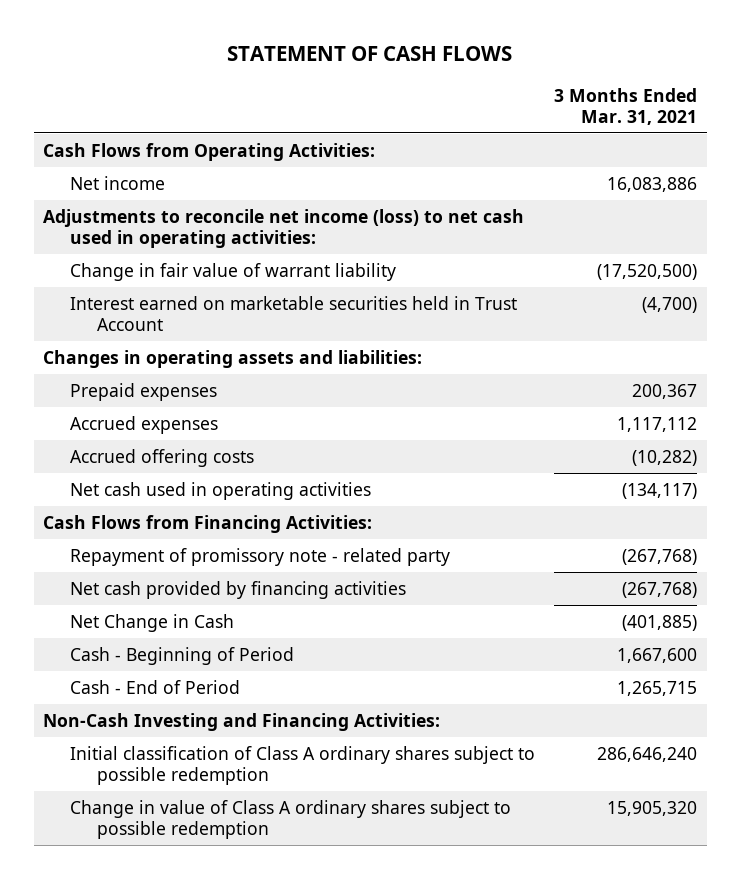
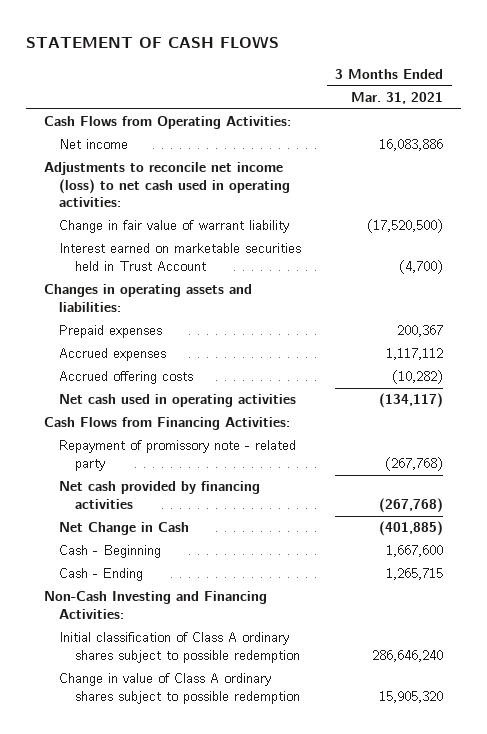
- Cash - Beginning of Period | 1,667,600
- Cash - End of Period | 1,265,715
+ Cash - Beginning | 1,667,600
+ Cash - Ending | 1,265,715

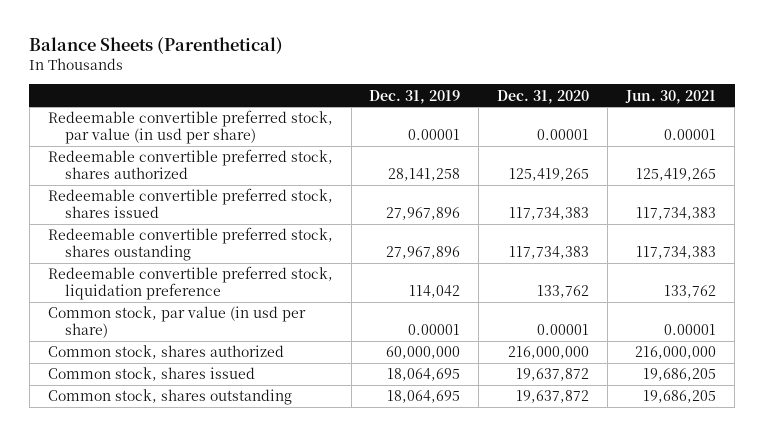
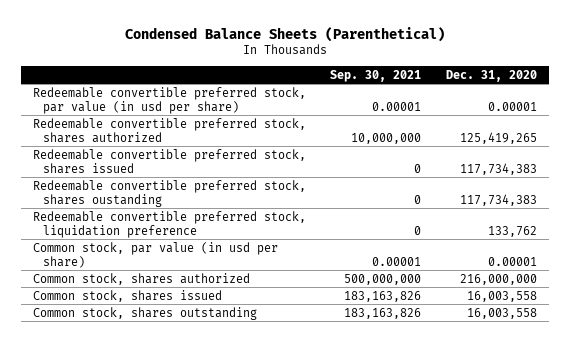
- Balance Sheets (Parenthetical)
+ Condensed Balance Sheets (Parenthetical)
- | Dec. 31, 2019 | Dec. 31, 2020 | Jun. 30, 2021
+ | Sep. 30, 2021 | Dec. 31, 2020
- Common stock, shares issued | 18,064,695 | 19,637,872 | 19,686,205
- Common stock, shares outstanding | 18,064,695 | 19,637,872 | 19,686,205
+ Common stock, shares issued | 183,163,826 | 16,003,558
+ Common stock, shares outstanding | 183,163,826 | 16,003,558

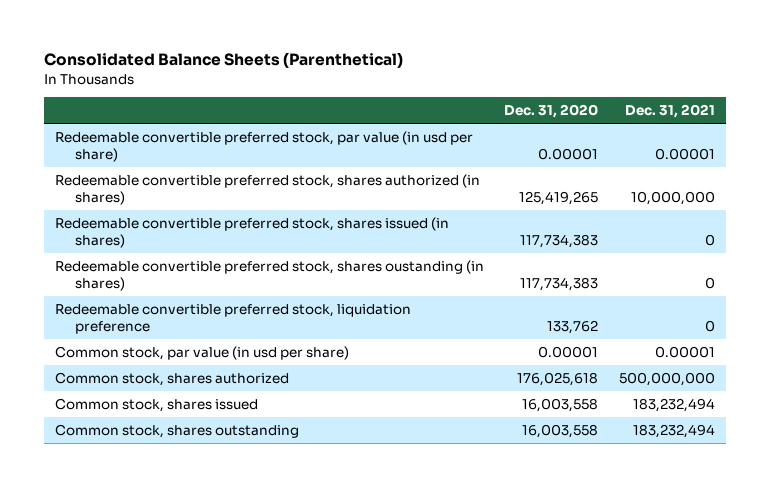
- Condensed Balance Sheets (Parenthetical)
+ Consolidated Balance Sheets (Parenthetical)
- | Sep. 30, 2021 | Dec. 31, 2020
+ | Dec. 31, 2020 | Dec. 31, 2021
- Redeemable convertible preferred stock, shares authorized | 10,000,000 | 125,419,265
- Redeemable convertible preferred stock, shares issued | 0 | 117,734,383
- Redeemable convertible preferred stock, shares oustanding | 0 | 117,734,383
+ Redeemable convertible preferred stock, shares authorized (in shares) | 125,419,265 | 10,000,000
+ Redeemable convertible preferred stock, shares issued (in shares) | 117,734,383 | 0
+ Redeemable convertible preferred stock, shares oustanding (in shares) | 117,734,383 | 0
- Common stock, shares authorized | 500,000,000 | 216,000,000
+ Common stock, shares authorized | 176,025,618 | 500,000,000

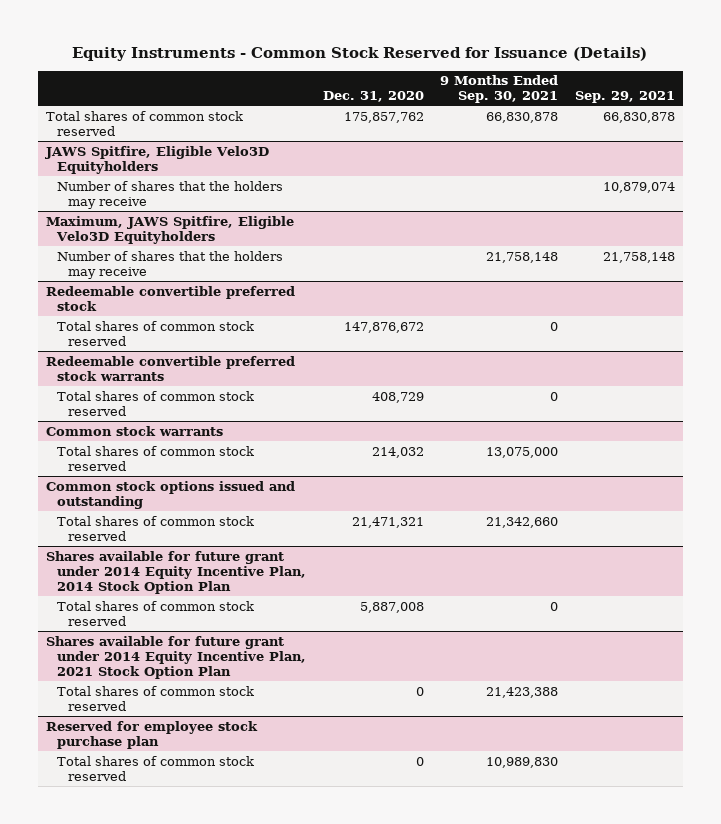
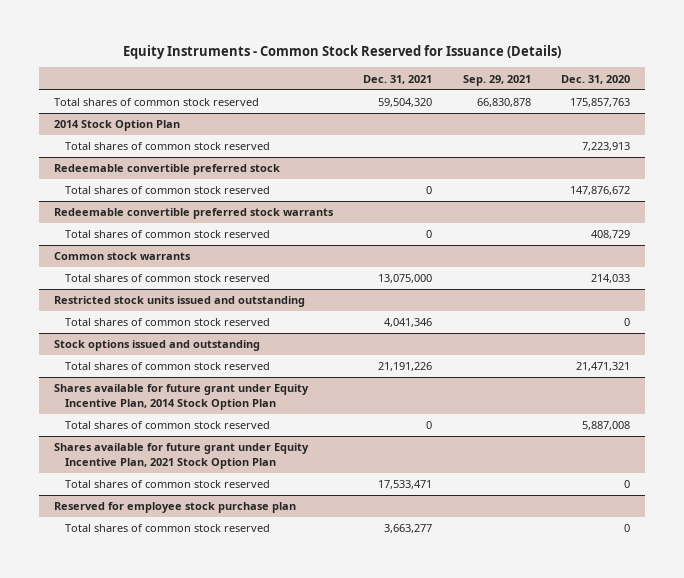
- | Dec. 31, 2020 | 9 Months Ended Sep. 30, 2021 | Sep. 29, 2021
+ | Dec. 31, 2021 | Sep. 29, 2021 | Dec. 31, 2020
- Total shares of common stock reserved | 175,857,762 | 66,830,878 | 66,830,878
- JAWS Spitfire, Eligible Velo3D Equityholders
- Number of shares that the holders may receive | | | 10,879,074
- Maximum, JAWS Spitfire, Eligible Velo3D Equityholders
- Number of shares that the holders may receive | | 21,758,148 | 21,758,148
+ Total shares of common stock reserved | 59,504,320 | 66,830,878 | 175,857,763
+ 2014 Stock Option Plan
+ Total shares of common stock reserved | | | 7,223,913
@ Common stock warrants
- Total shares of common stock reserved | 214,032 | 13,075,000 |
- Common stock options issued and outstanding
@ Common stock warrants
+ Total shares of common stock reserved | 13,075,000 | | 214,033
+ Restricted stock units issued and outstanding
+ Total shares of common stock reserved | 4,041,346 | | 0
+ Stock options issued and outstanding
- Shares available for future grant under 2014 Equity Incentive Plan, 2014 Stock Option Plan
+ Shares available for future grant under Equity Incentive Plan, 2014 Stock Option Plan
- Shares available for future grant under 2014 Equity Incentive Plan, 2021 Stock Option Plan
+ Shares available for future grant under Equity Incentive Plan, 2021 Stock Option Plan

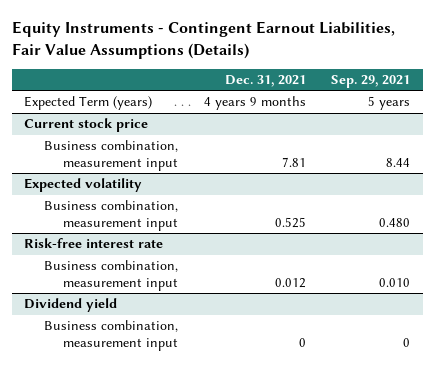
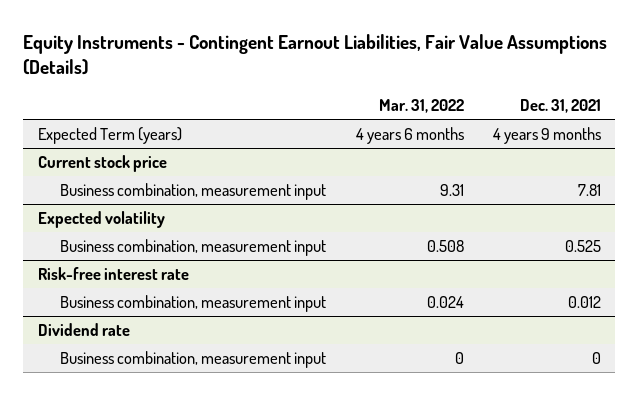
- | Dec. 31, 2021 | Sep. 29, 2021
+ | Mar. 31, 2022 | Dec. 31, 2021
- Dividend yield
+ Dividend rate

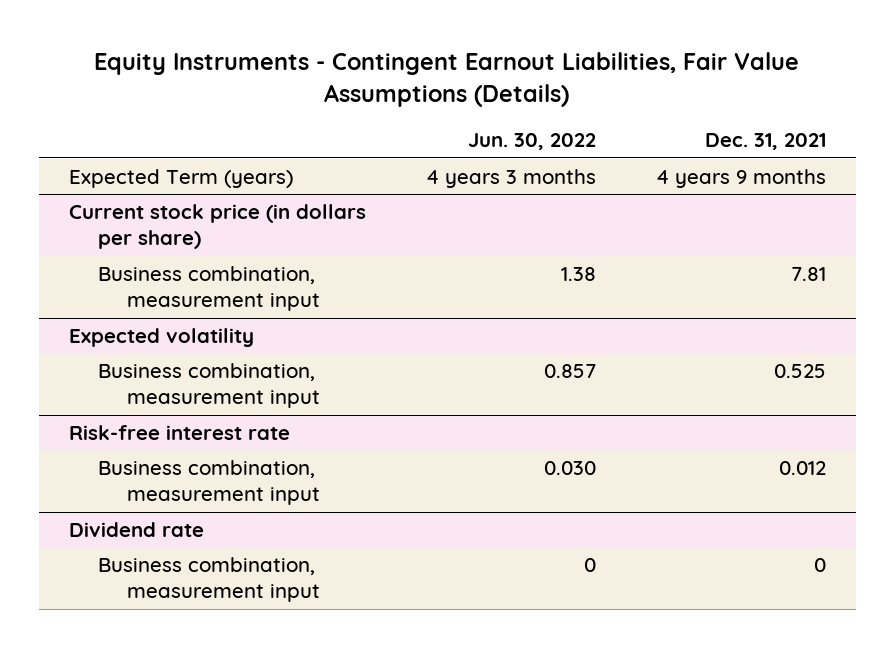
- | Mar. 31, 2022 | Dec. 31, 2021
+ | Jun. 30, 2022 | Dec. 31, 2021
- Current stock price
+ Current stock price (in dollars per share)

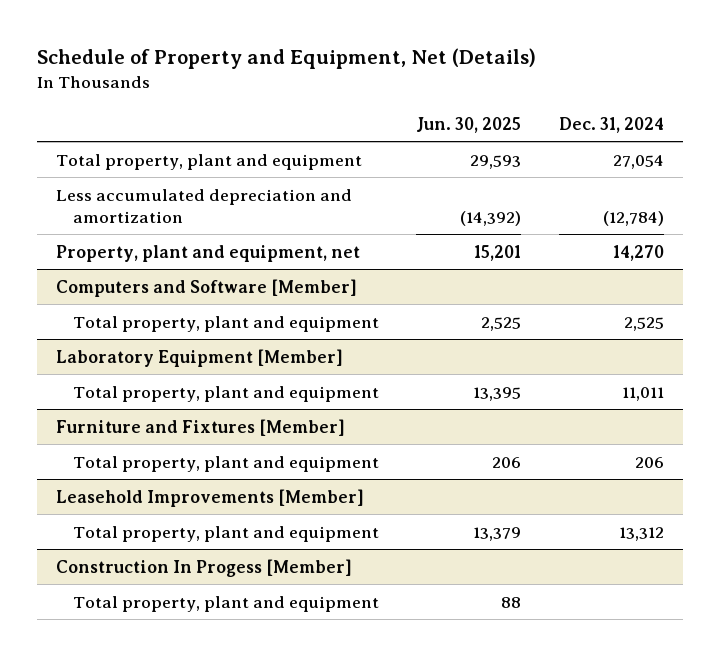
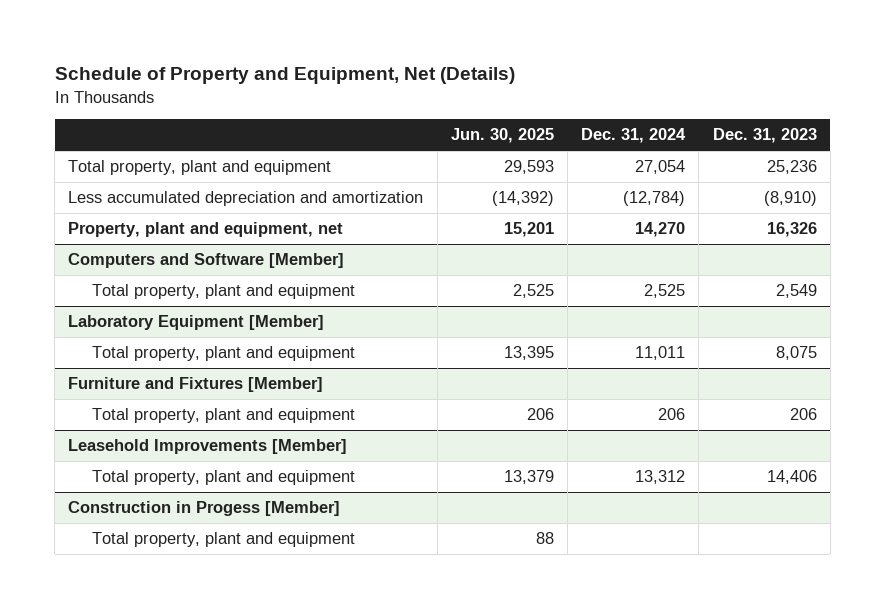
- | Jun. 30, 2025 | Dec. 31, 2024
+ | Jun. 30, 2025 | Dec. 31, 2024 | Dec. 31, 2023
- Construction In Progess [Member]
+ Construction in Progess [Member]

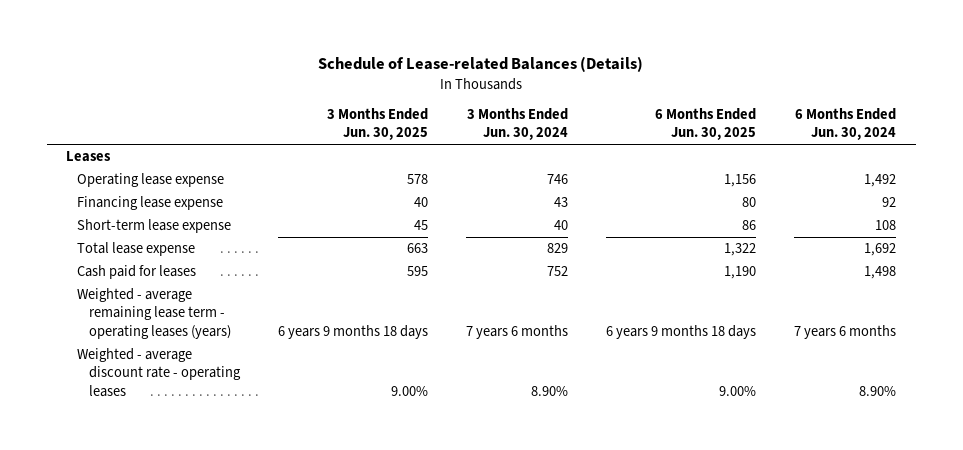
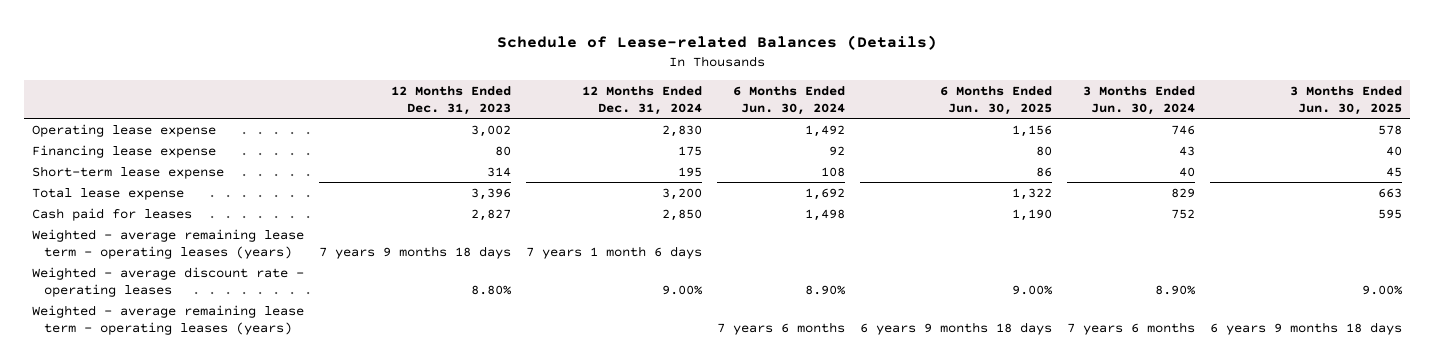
- | 3 Months Ended Jun. 30, 2025 | 3 Months Ended Jun. 30, 2024 | 6 Months Ended Jun. 30, 2025 | 6 Months Ended Jun. 30, 2024
+ | 12 Months Ended Dec. 31, 2023 | 12 Months Ended Dec. 31, 2024 | 6 Months Ended Jun. 30, 2024 | 6 Months Ended Jun. 30, 2025 | 3 Months Ended Jun. 30, 2024 | 3 Months Ended Jun. 30, 2025
- Leases
+ Weighted - average remaining lease term - operating leases (years) | 7 years 9 months 18 days | 7 years 1 month 6 days | | | |
moved down: Weighted - average remaining lease term - operating leases (years) | | | 7 years 6 months | 6 years 9 months 18 days | 7 years 6 months | 6 years 9 months 18 days

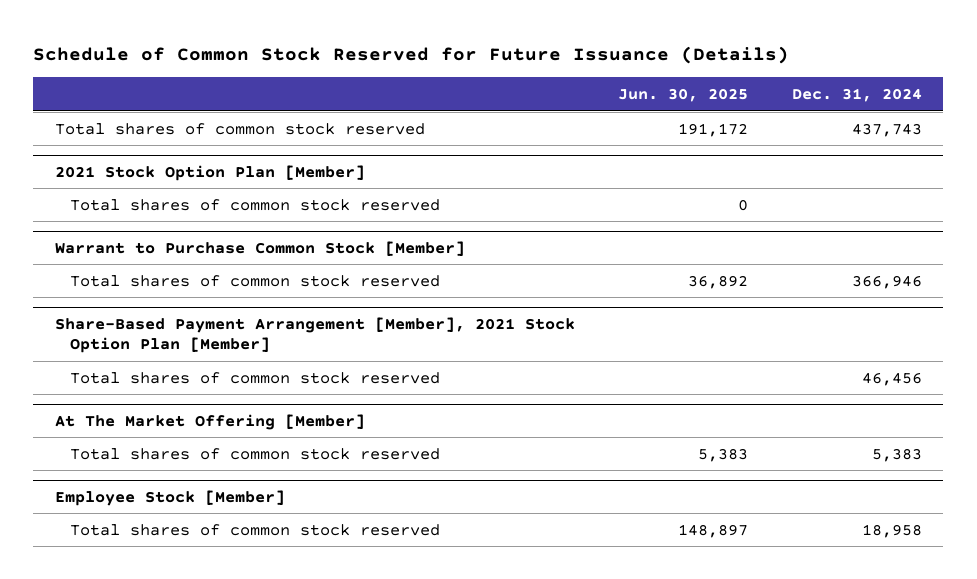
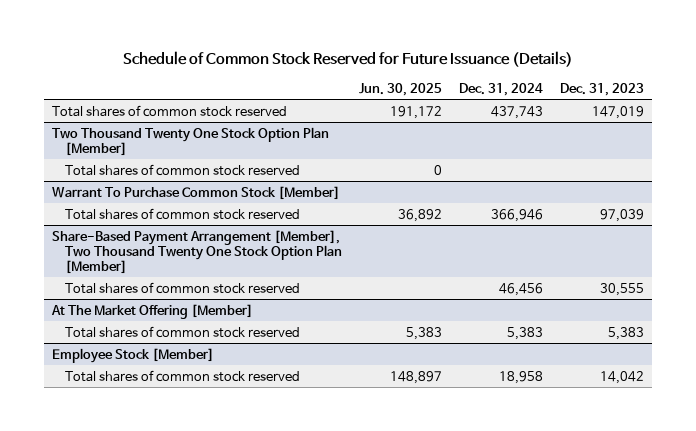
- | Jun. 30, 2025 | Dec. 31, 2024
+ | Jun. 30, 2025 | Dec. 31, 2024 | Dec. 31, 2023
- 2021 Stock Option Plan [Member]
+ Two Thousand Twenty One Stock Option Plan [Member]
- Warrant to Purchase Common Stock [Member]
+ Warrant To Purchase Common Stock [Member]
- Share-Based Payment Arrangement [Member], 2021 Stock Option Plan [Member]
+ Share-Based Payment Arrangement [Member], Two Thousand Twenty One Stock Option Plan [Member]

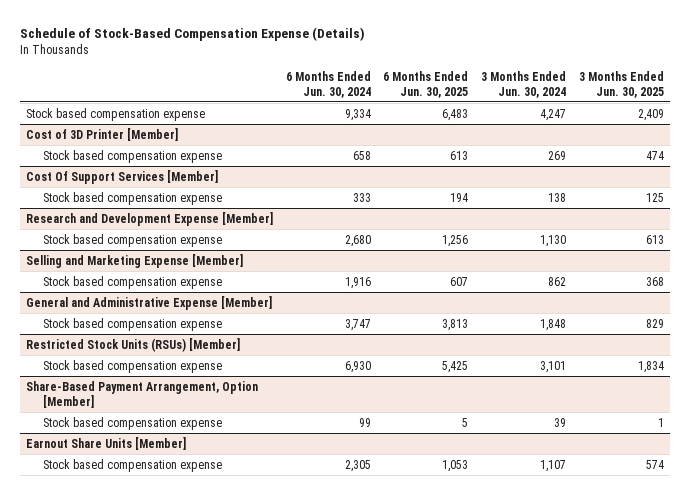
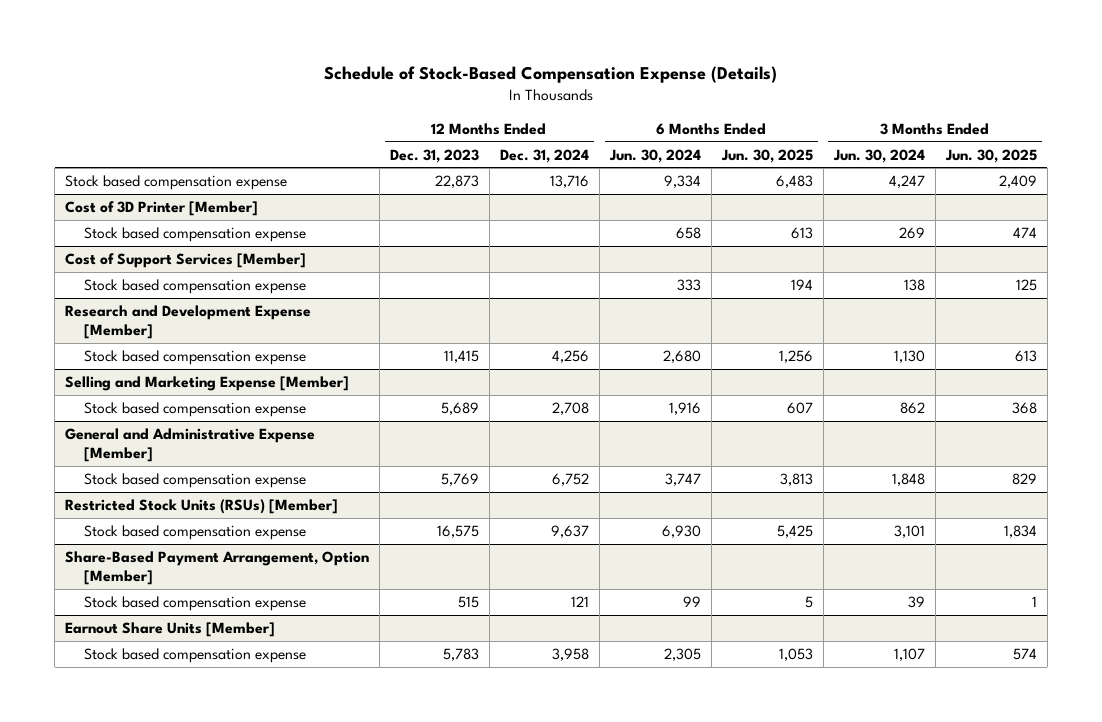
- | 6 Months Ended Jun. 30, 2024 | 6 Months Ended Jun. 30, 2025 | 3 Months Ended Jun. 30, 2024 | 3 Months Ended Jun. 30, 2025
+ | 12 Months Ended Dec. 31, 2023 | 12 Months Ended Dec. 31, 2024 | 6 Months Ended Jun. 30, 2024 | 6 Months Ended Jun. 30, 2025 | 3 Months Ended Jun. 30, 2024 | 3 Months Ended Jun. 30, 2025
- Cost Of Support Services [Member]
+ Cost of Support Services [Member]

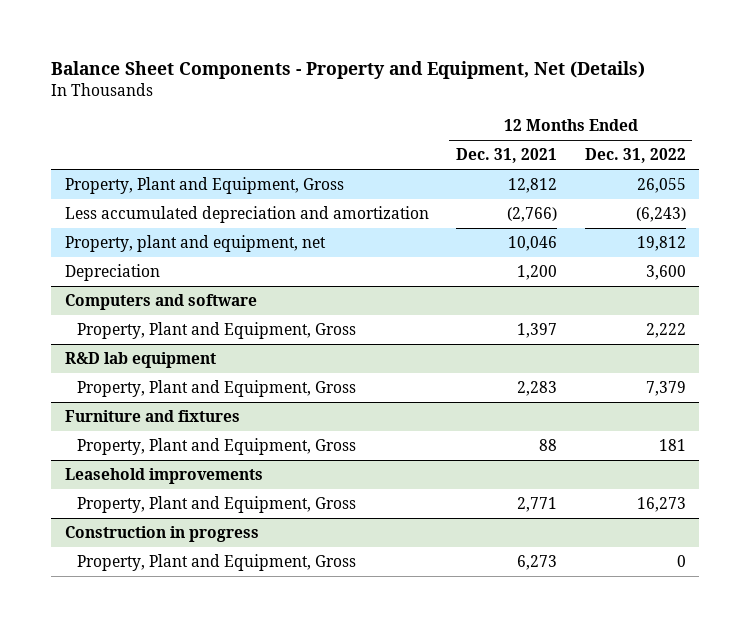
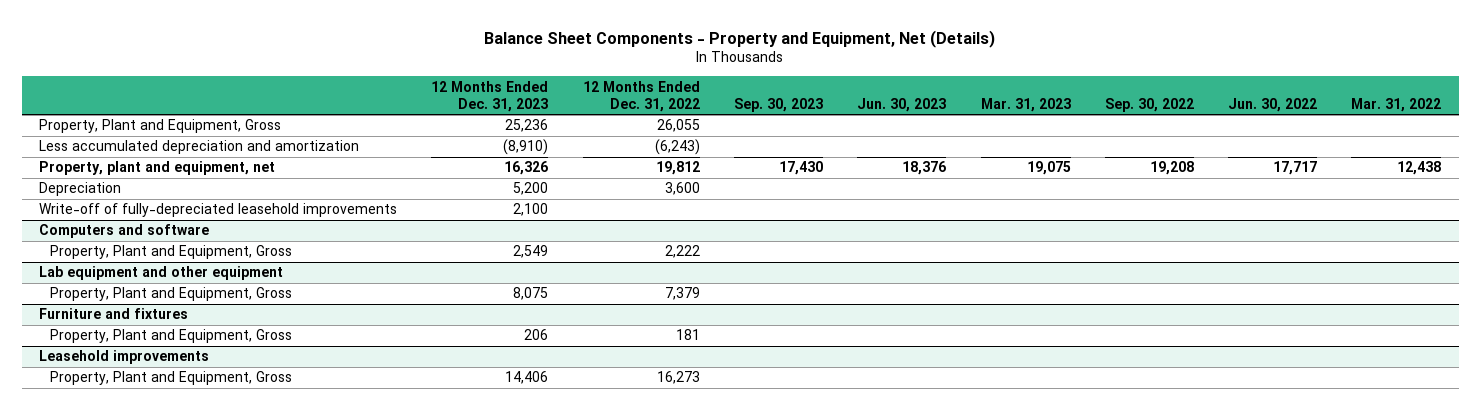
- | 12 Months Ended Dec. 31, 2021 | 12 Months Ended Dec. 31, 2022
+ | 12 Months Ended Dec. 31, 2023 | 12 Months Ended Dec. 31, 2022 | Sep. 30, 2023 | Jun. 30, 2023 | Mar. 31, 2023 | Sep. 30, 2022 | Jun. 30, 2022 | Mar. 31, 2022
+ Write-off of fully-depreciated leasehold improvements | 2,100 | | | | | | |
- R&D lab equipment
+ Lab equipment and other equipment
- Construction in progress
- Property, Plant and Equipment, Gross | 6,273 | 0

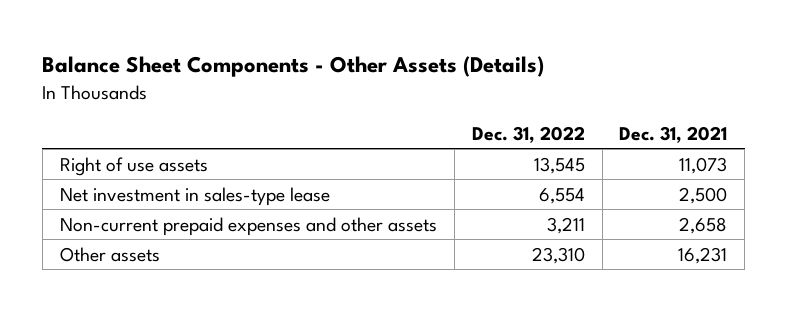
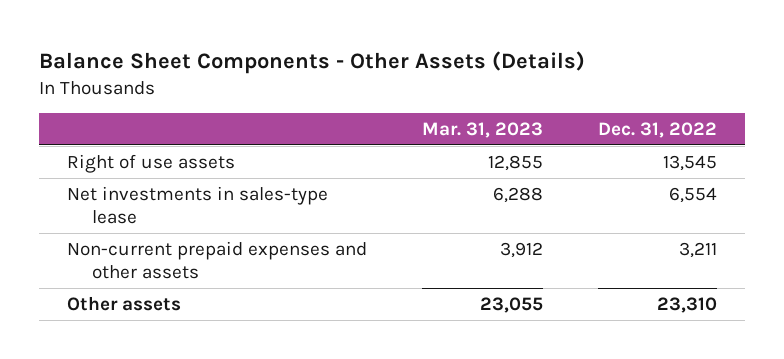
- | Dec. 31, 2022 | Dec. 31, 2021
+ | Mar. 31, 2023 | Dec. 31, 2022
- Net investment in sales-type lease | 6,554 | 2,500
+ Net investments in sales-type lease | 6,288 | 6,554

